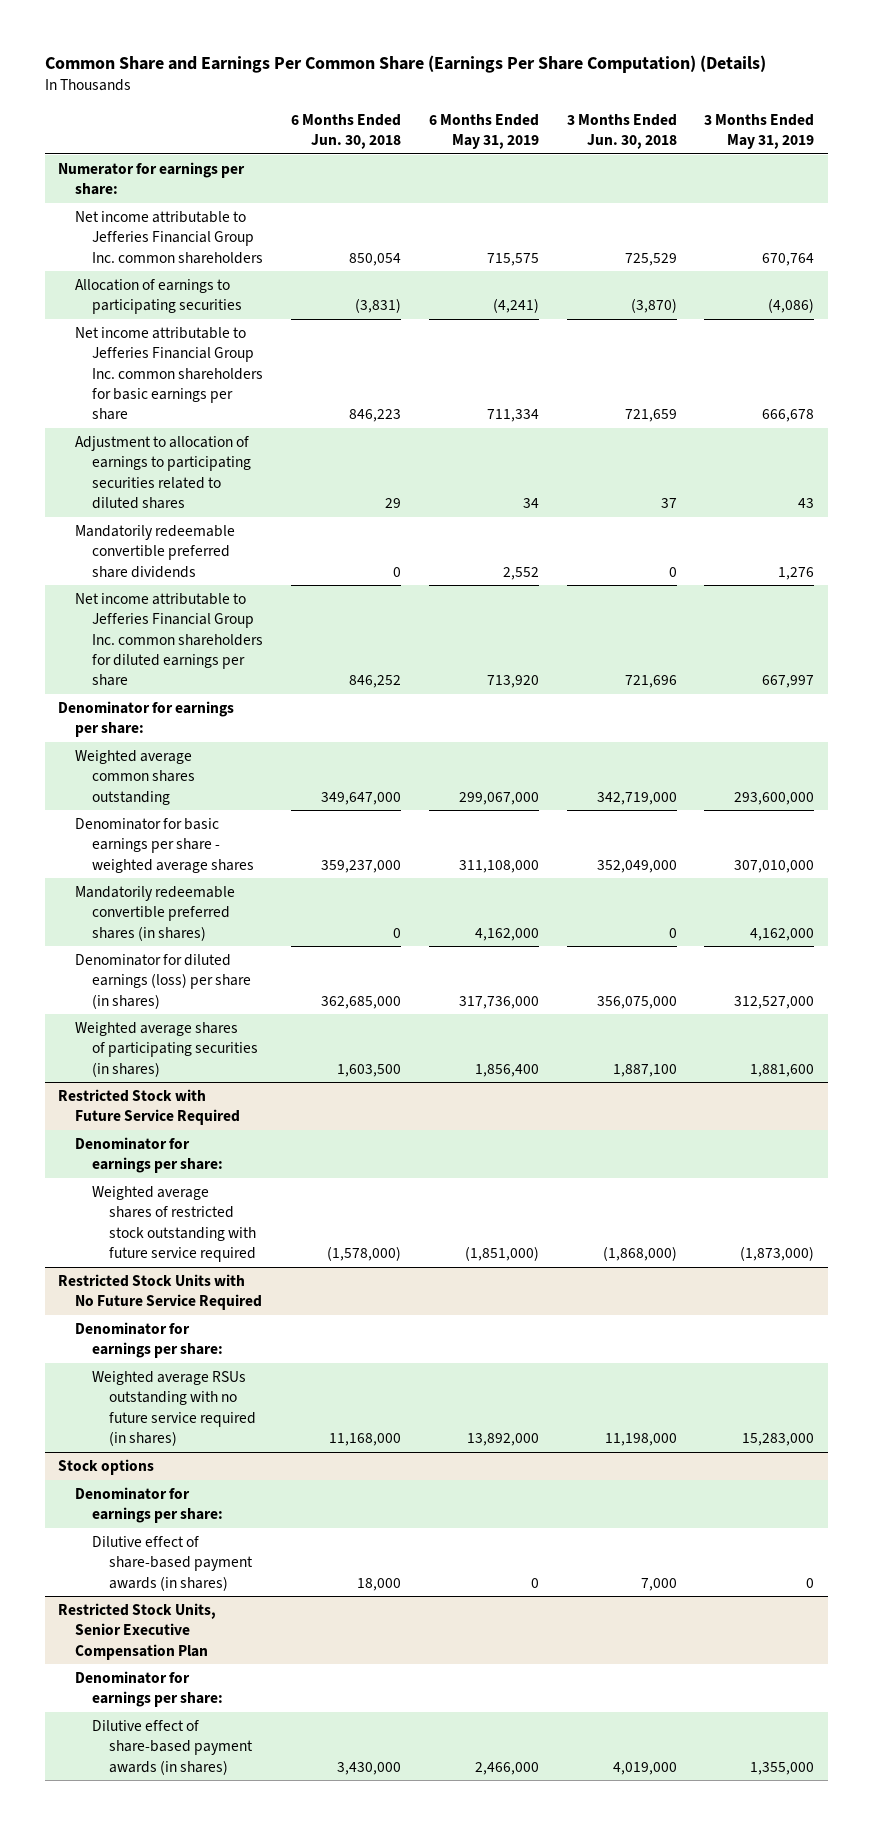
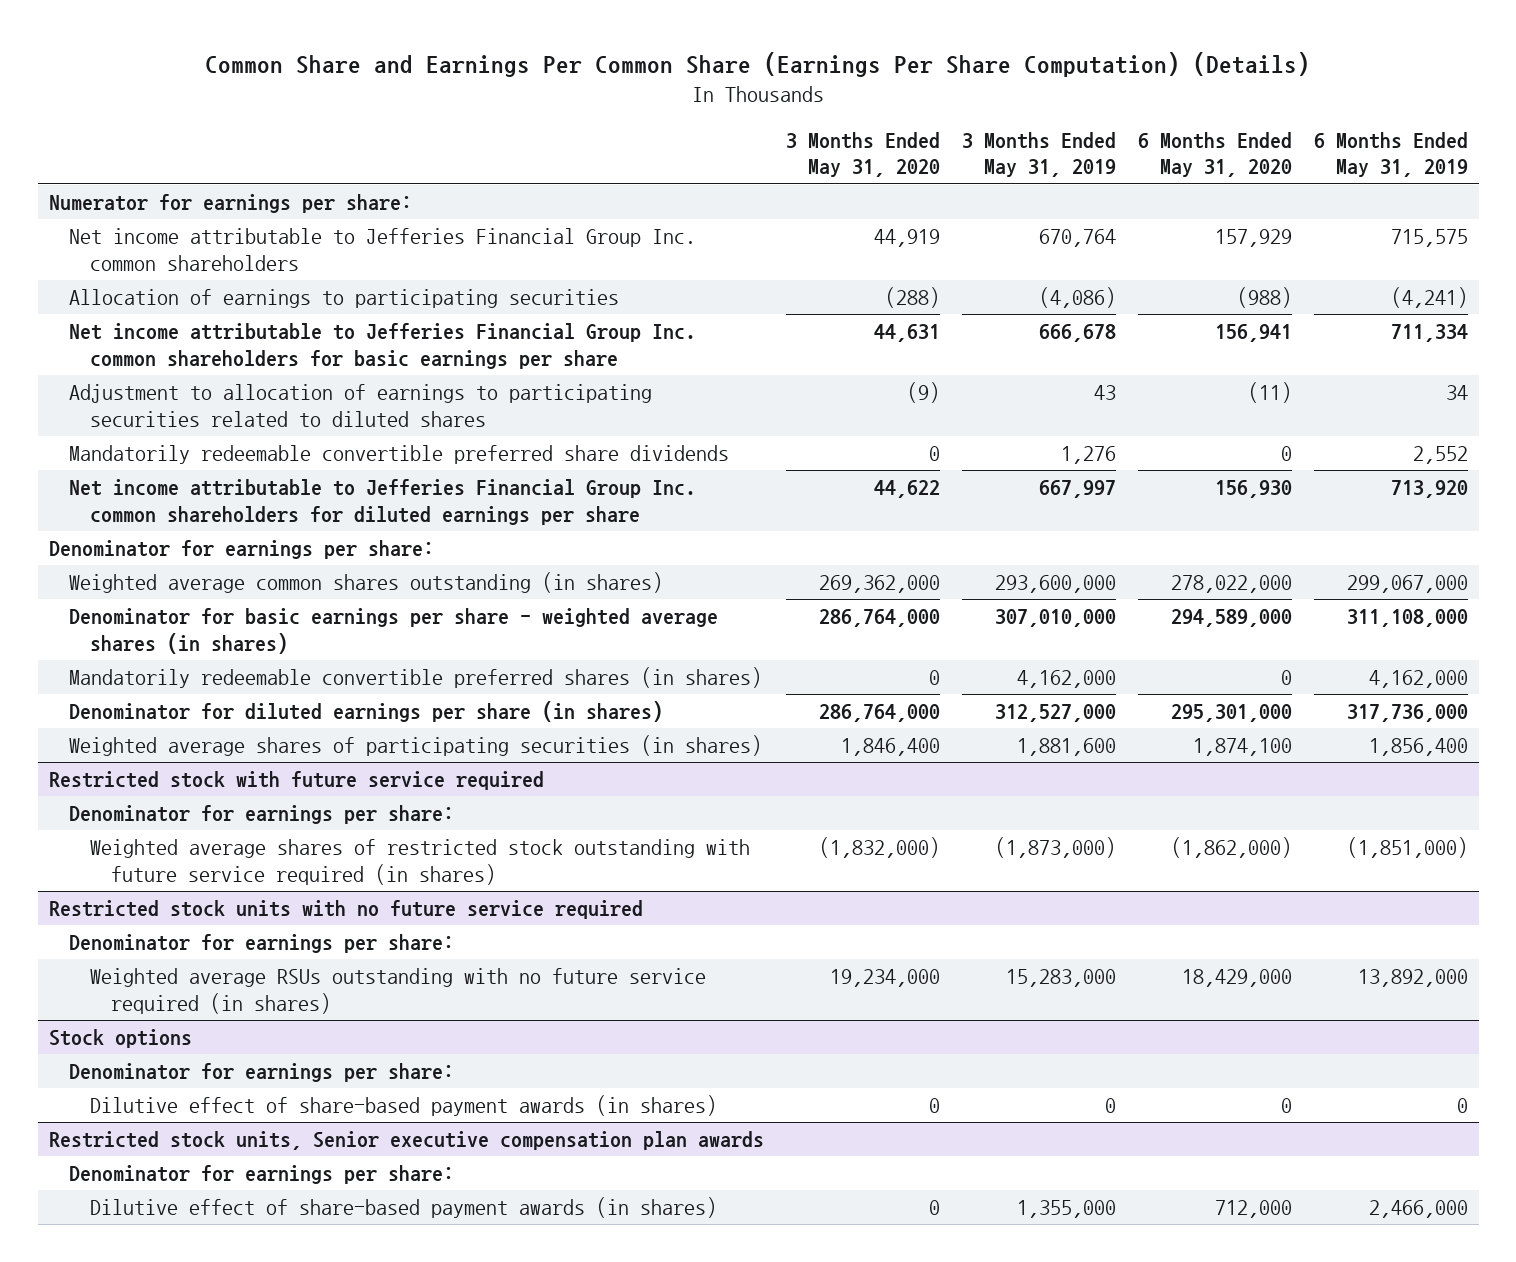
- | 6 Months Ended Jun. 30, 2018 | 6 Months Ended May 31, 2019 | 3 Months Ended Jun. 30, 2018 | 3 Months Ended May 31, 2019
+ | 3 Months Ended May 31, 2020 | 3 Months Ended May 31, 2019 | 6 Months Ended May 31, 2020 | 6 Months Ended May 31, 2019
- Weighted average common shares outstanding | 349,647,000 | 299,067,000 | 342,719,000 | 293,600,000
- Denominator for basic earnings per share - weighted average shares | 359,237,000 | 311,108,000 | 352,049,000 | 307,010,000
+ Weighted average common shares outstanding (in shares) | 269,362,000 | 293,600,000 | 278,022,000 | 299,067,000
+ Denominator for basic earnings per share - weighted average shares (in shares) | 286,764,000 | 307,010,000 | 294,589,000 | 311,108,000
- Denominator for diluted earnings (loss) per share (in shares) | 362,685,000 | 317,736,000 | 356,075,000 | 312,527,000
+ Denominator for diluted earnings per share (in shares) | 286,764,000 | 312,527,000 | 295,301,000 | 317,736,000
- Restricted Stock with Future Service Required
+ Restricted stock with future service required
- Weighted average shares of restricted stock outstanding with future service required | (1,578,000) | (1,851,000) | (1,868,000) | (1,873,000)
- Restricted Stock Units with No Future Service Required
+ Weighted average shares of restricted stock outstanding with future service required (in shares) | (1,832,000) | (1,873,000) | (1,862,000) | (1,851,000)
+ Restricted stock units with no future service required
- Restricted Stock Units, Senior Executive Compensation Plan
+ Restricted stock units, Senior executive compensation plan awards

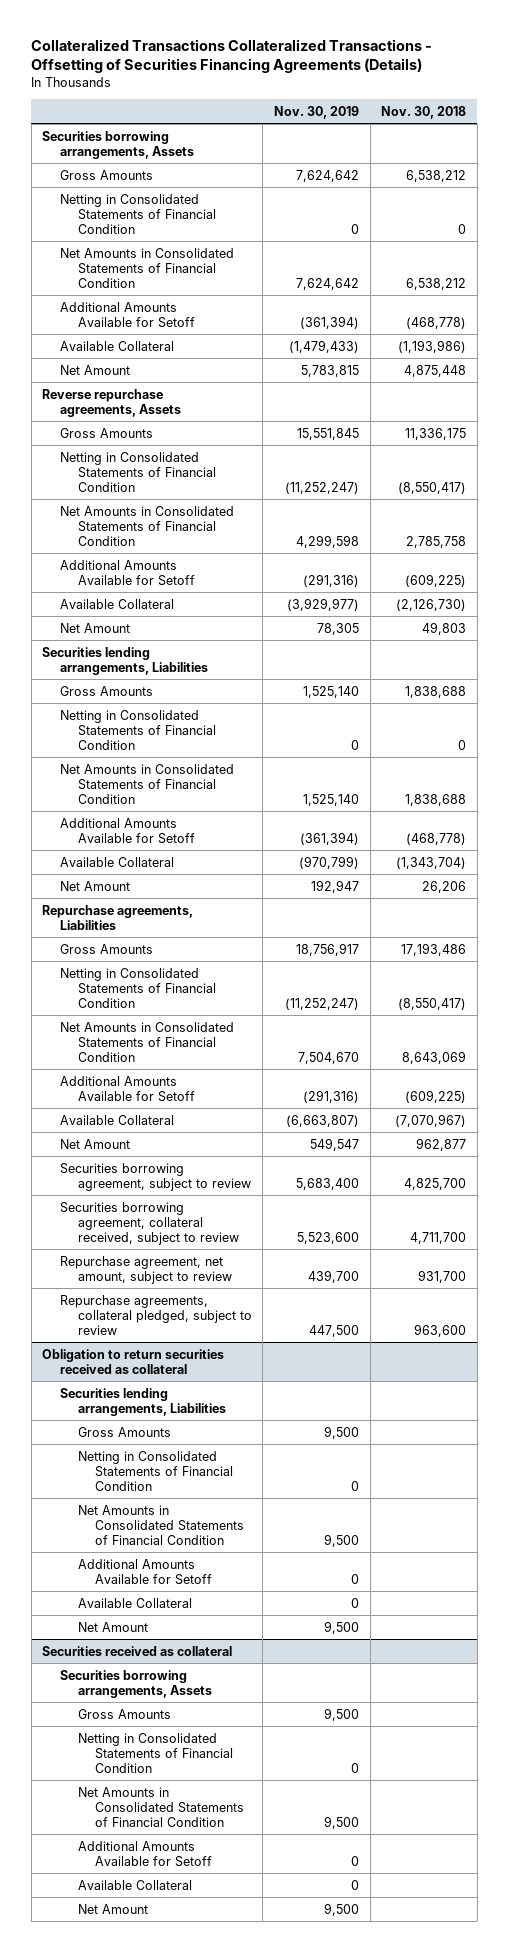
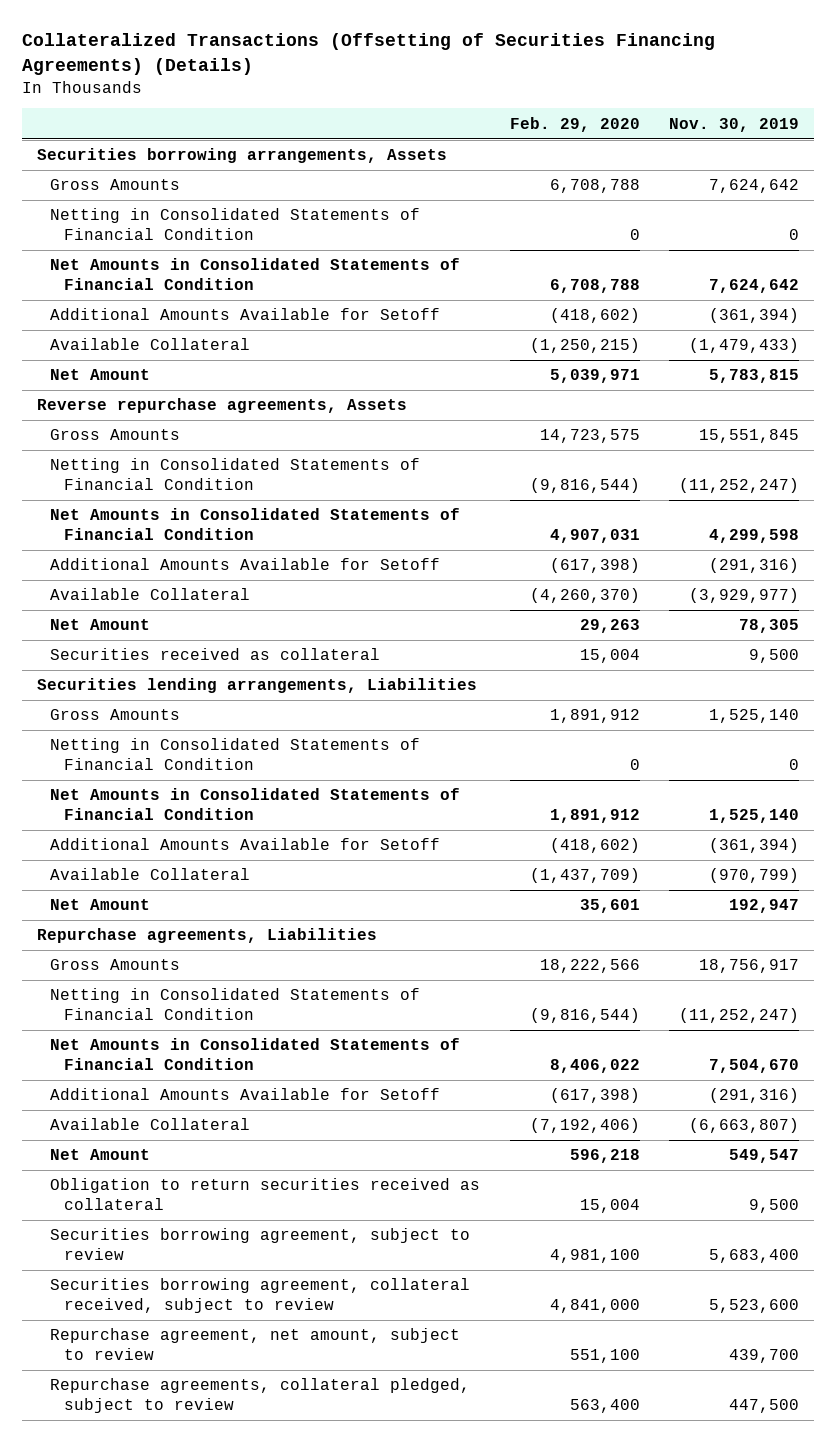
- Collateralized Transactions Collateralized Transactions - Offsetting of Securities Financing Agreements (Details)
+ Collateralized Transactions (Offsetting of Securities Financing Agreements) (Details)
- | Nov. 30, 2019 | Nov. 30, 2018
+ | Feb. 29, 2020 | Nov. 30, 2019
+ Securities received as collateral | 15,004 | 9,500
+ Obligation to return securities received as collateral | 15,004 | 9,500
- Obligation to return securities received as collateral
- Securities lending arrangements, Liabilities
- Gross Amounts | 9,500 |
- Netting in Consolidated Statements of Financial Condition | 0 |
- Net Amounts in Consolidated Statements of Financial Condition | 9,500 |
- Additional Amounts Available for Setoff | 0 |
- Available Collateral | 0 |
- Net Amount | 9,500 |
- Securities received as collateral
- Securities borrowing arrangements, Assets
- Gross Amounts | 9,500 |
- Netting in Consolidated Statements of Financial Condition | 0 |
- Net Amounts in Consolidated Statements of Financial Condition | 9,500 |
- Additional Amounts Available for Setoff | 0 |
- Available Collateral | 0 |
- Net Amount | 9,500 |

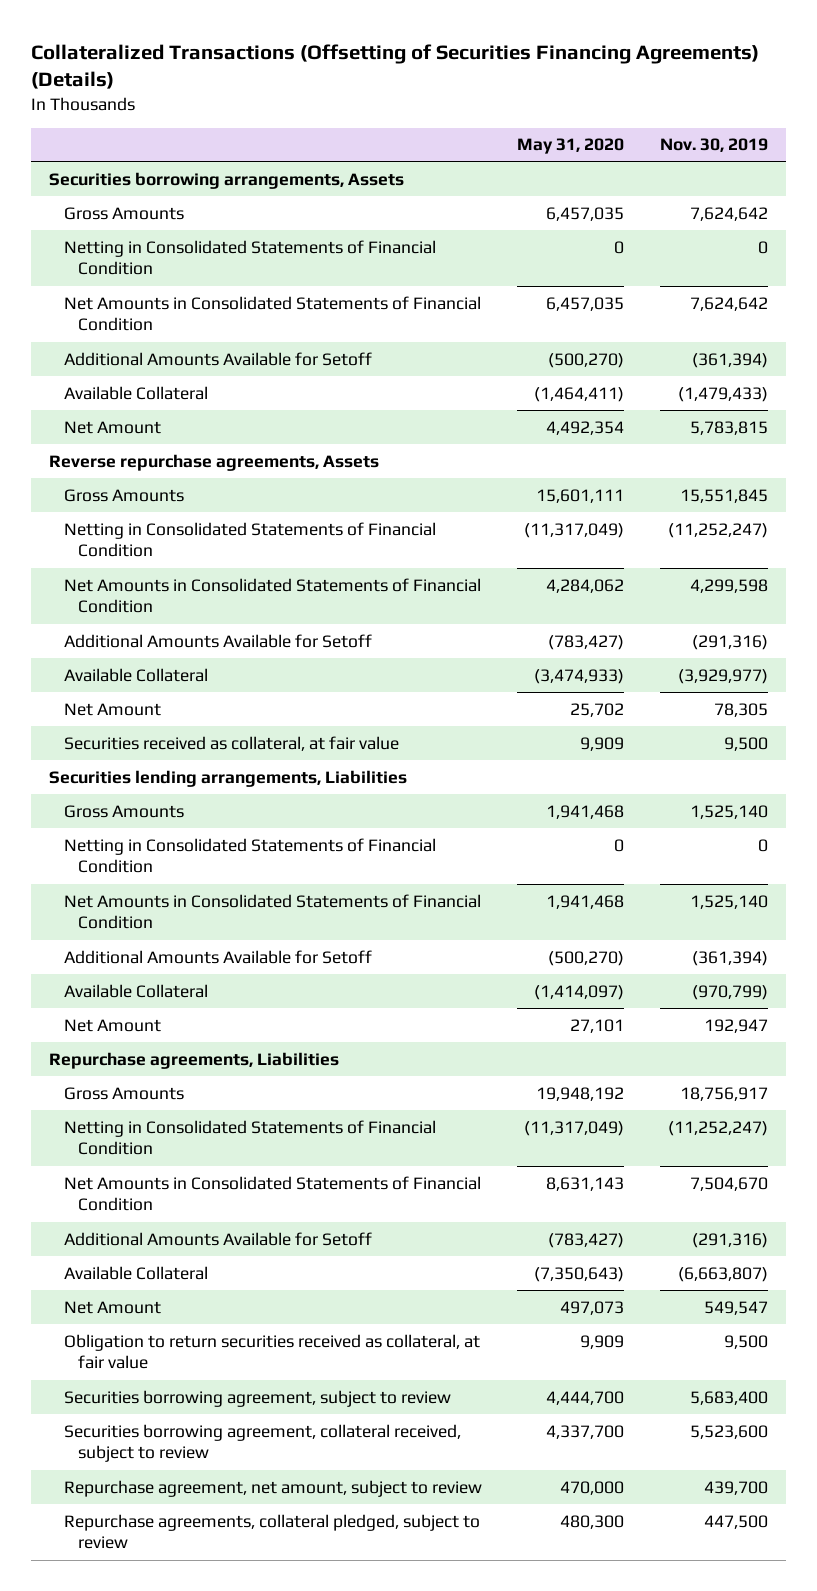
- | Feb. 29, 2020 | Nov. 30, 2019
+ | May 31, 2020 | Nov. 30, 2019
- Securities received as collateral | 15,004 | 9,500
+ Securities received as collateral, at fair value | 9,909 | 9,500
- Obligation to return securities received as collateral | 15,004 | 9,500
+ Obligation to return securities received as collateral, at fair value | 9,909 | 9,500

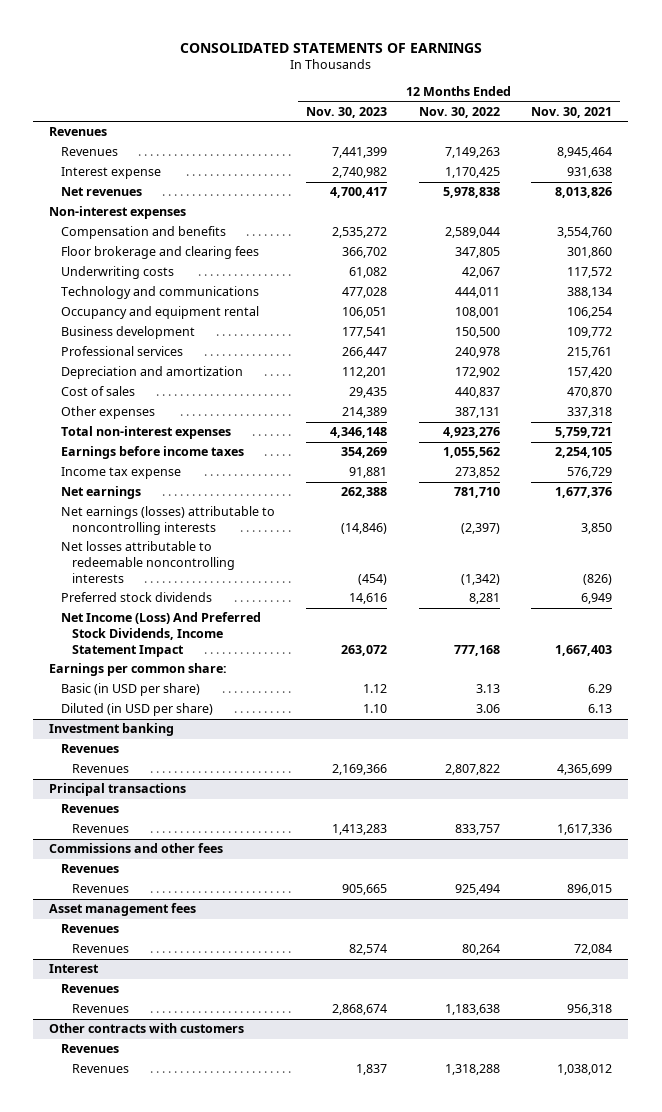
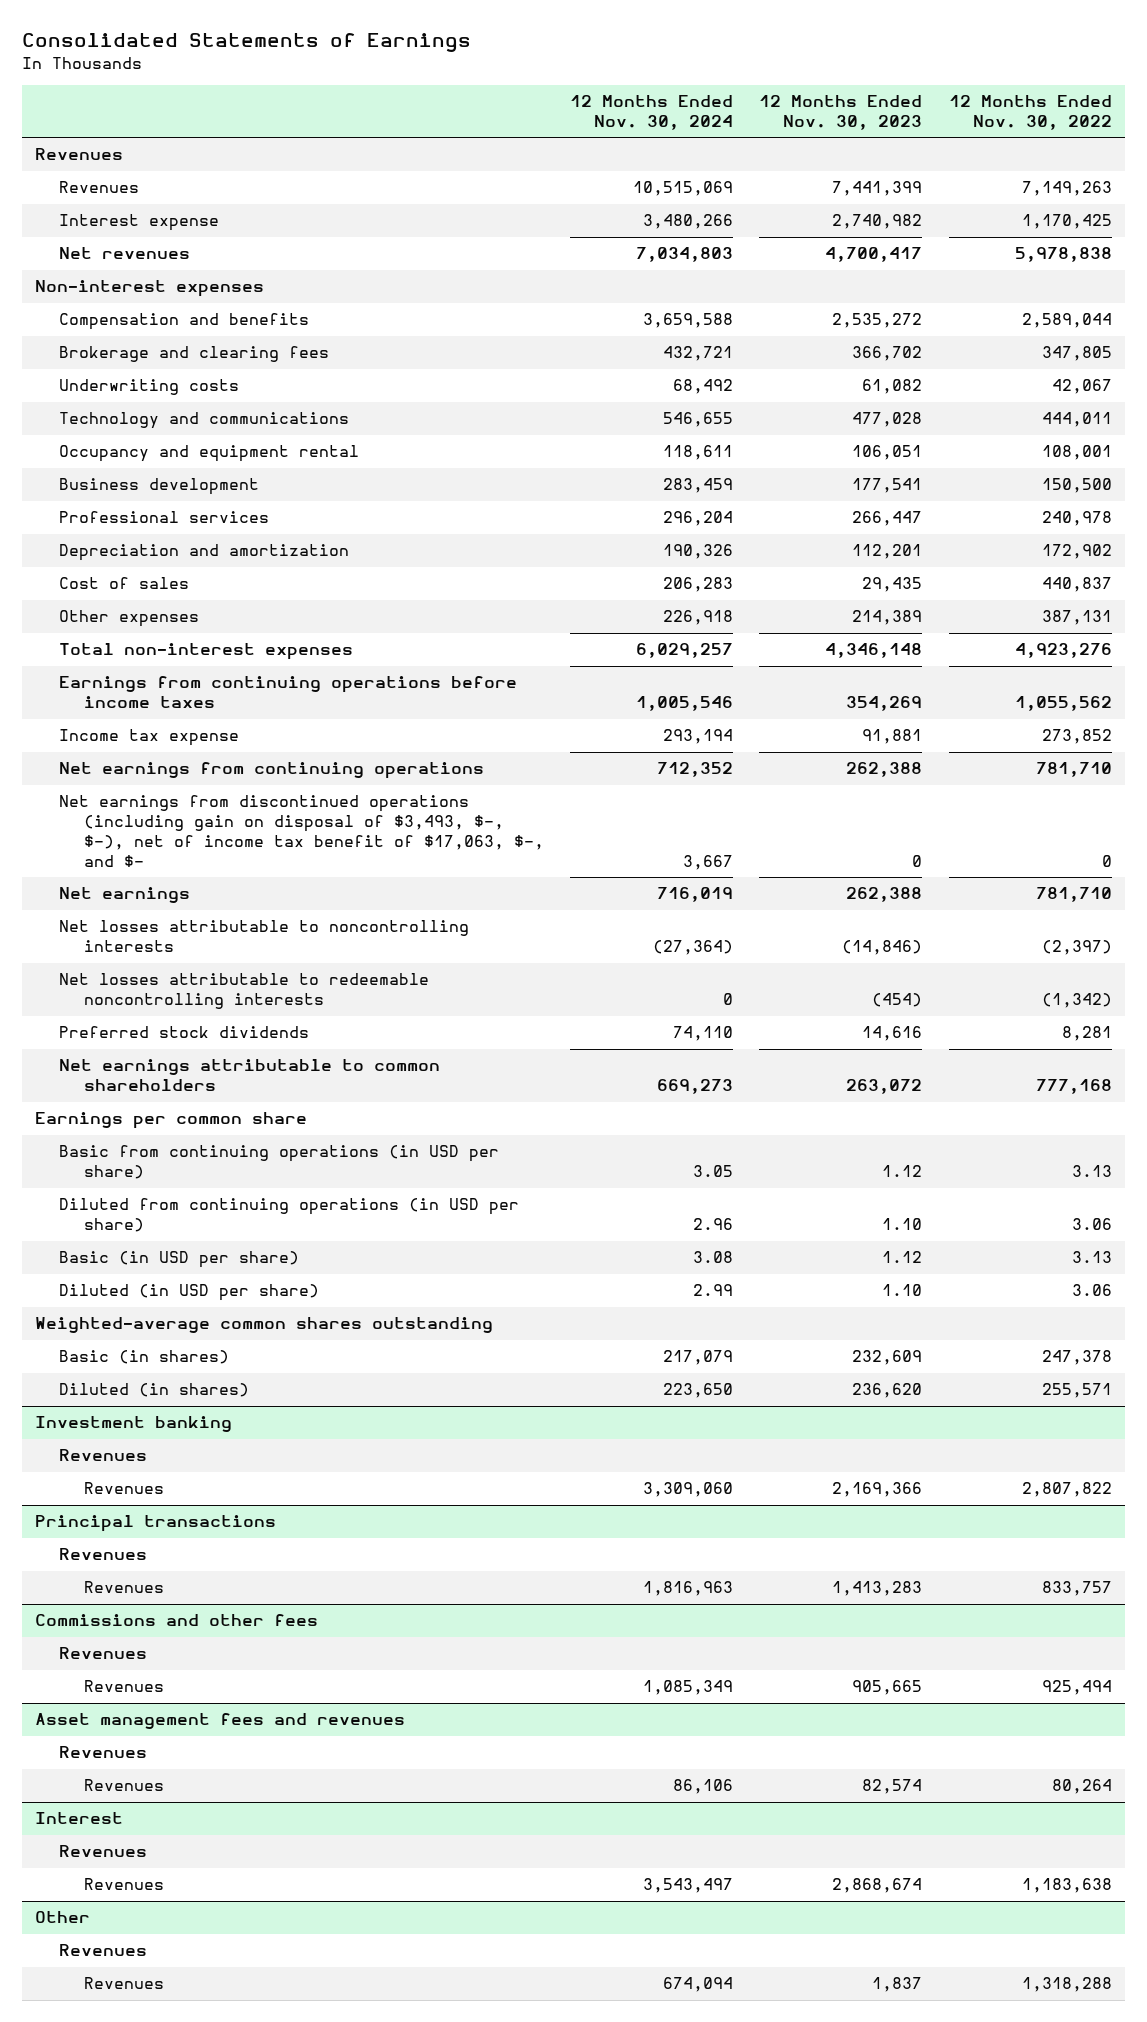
- CONSOLIDATED STATEMENTS OF EARNINGS
+ Consolidated Statements of Earnings
- | 12 Months Ended Nov. 30, 2023 | 12 Months Ended Nov. 30, 2022 | 12 Months Ended Nov. 30, 2021
+ | 12 Months Ended Nov. 30, 2024 | 12 Months Ended Nov. 30, 2023 | 12 Months Ended Nov. 30, 2022
- Floor brokerage and clearing fees | 366,702 | 347,805 | 301,860
+ Brokerage and clearing fees | 432,721 | 366,702 | 347,805
- Earnings before income taxes | 354,269 | 1,055,562 | 2,254,105
+ Earnings from continuing operations before income taxes | 1,005,546 | 354,269 | 1,055,562
+ Net earnings from continuing operations | 712,352 | 262,388 | 781,710
+ Net earnings from discontinued operations (including gain on disposal of $3,493, $-, $-), net of income tax benefit of $17,063, $-, and $- | 3,667 | 0 | 0
- Net earnings (losses) attributable to noncontrolling interests | (14,846) | (2,397) | 3,850
+ Net losses attributable to noncontrolling interests | (27,364) | (14,846) | (2,397)
- Net Income (Loss) And Preferred Stock Dividends, Income Statement Impact | 263,072 | 777,168 | 1,667,403
- Earnings per common share:
+ Net earnings attributable to common shareholders | 669,273 | 263,072 | 777,168
+ Earnings per common share
+ Basic from continuing operations (in USD per share) | 3.05 | 1.12 | 3.13
+ Diluted from continuing operations (in USD per share) | 2.96 | 1.10 | 3.06
+ Weighted-average common shares outstanding
+ Basic (in shares) | 217,079 | 232,609 | 247,378
+ Diluted (in shares) | 223,650 | 236,620 | 255,571
- Asset management fees
+ Asset management fees and revenues
- Other contracts with customers
+ Other

